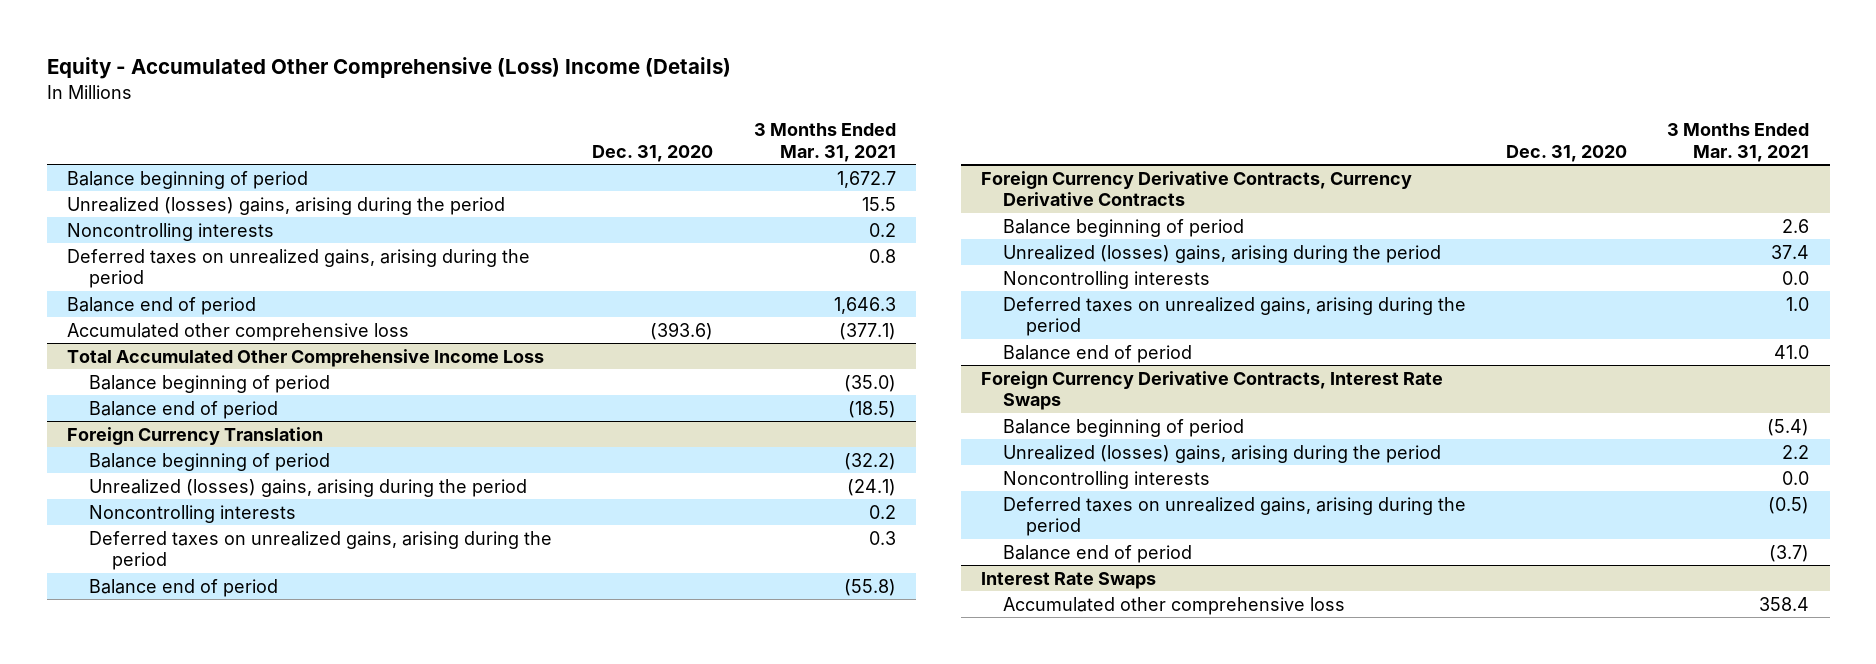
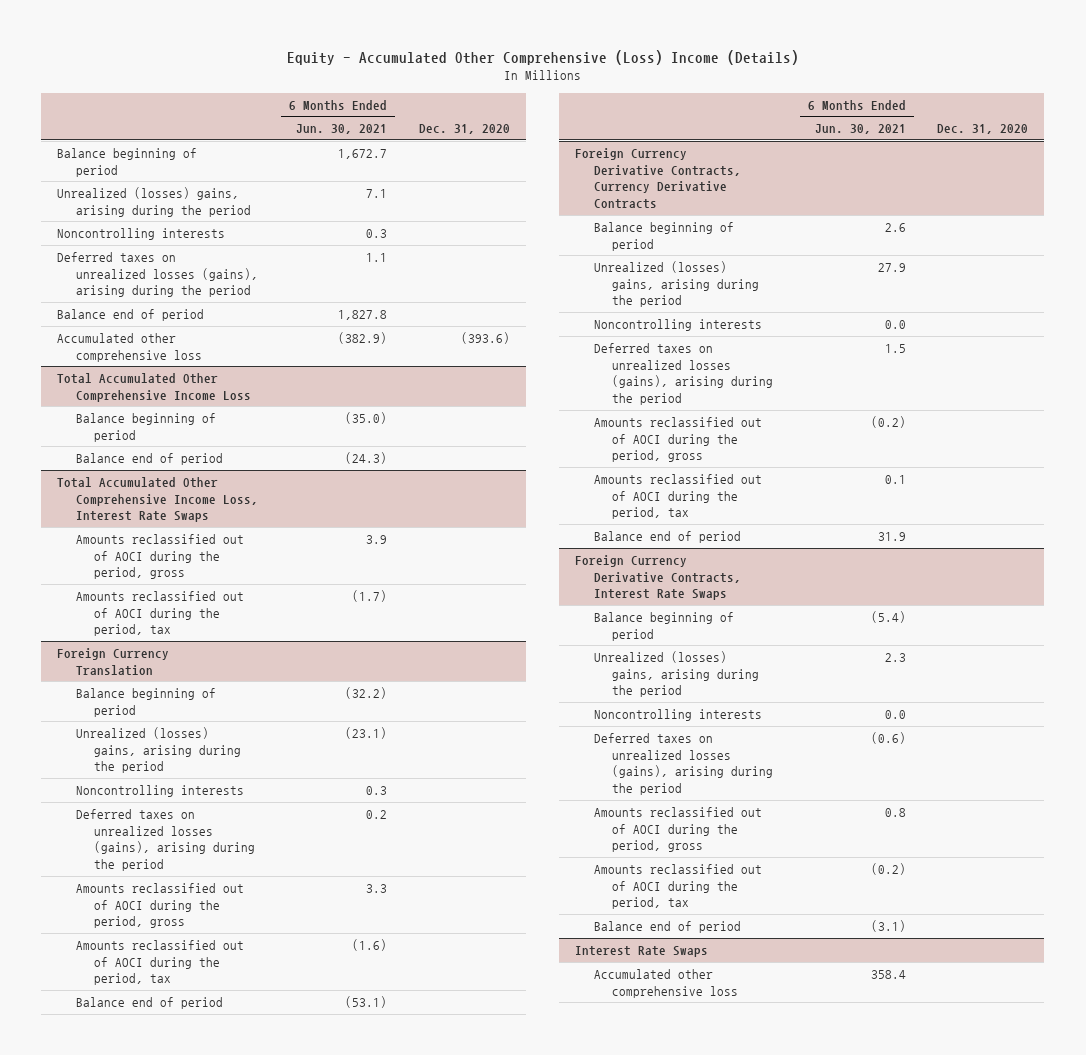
- | Dec. 31, 2020 | 3 Months Ended Mar. 31, 2021
+ | 6 Months Ended Jun. 30, 2021 | Dec. 31, 2020
- Deferred taxes on unrealized gains, arising during the period | | 0.8
+ Deferred taxes on unrealized losses (gains), arising during the period | 1.1 |
+ Total Accumulated Other Comprehensive Income Loss, Interest Rate Swaps
+ Amounts reclassified out of AOCI during the period, gross | 3.9 |
+ Amounts reclassified out of AOCI during the period, tax | (1.7) |
@ Foreign Currency Translation
- Deferred taxes on unrealized gains, arising during the period | | 0.3
+ Deferred taxes on unrealized losses (gains), arising during the period | 0.2 |
+ Amounts reclassified out of AOCI during the period, gross | 3.3 |
+ Amounts reclassified out of AOCI during the period, tax | (1.6) |
@ Foreign Currency Derivative Contracts, Currency Derivative Contracts
- Deferred taxes on unrealized gains, arising during the period | | 1.0
+ Deferred taxes on unrealized losses (gains), arising during the period | 1.5 |
+ Amounts reclassified out of AOCI during the period, gross | (0.2) |
+ Amounts reclassified out of AOCI during the period, tax | 0.1 |
@ Foreign Currency Derivative Contracts, Interest Rate Swaps
- Deferred taxes on unrealized gains, arising during the period | | (0.5)
+ Deferred taxes on unrealized losses (gains), arising during the period | (0.6) |
+ Amounts reclassified out of AOCI during the period, gross | 0.8 |
+ Amounts reclassified out of AOCI during the period, tax | (0.2) |

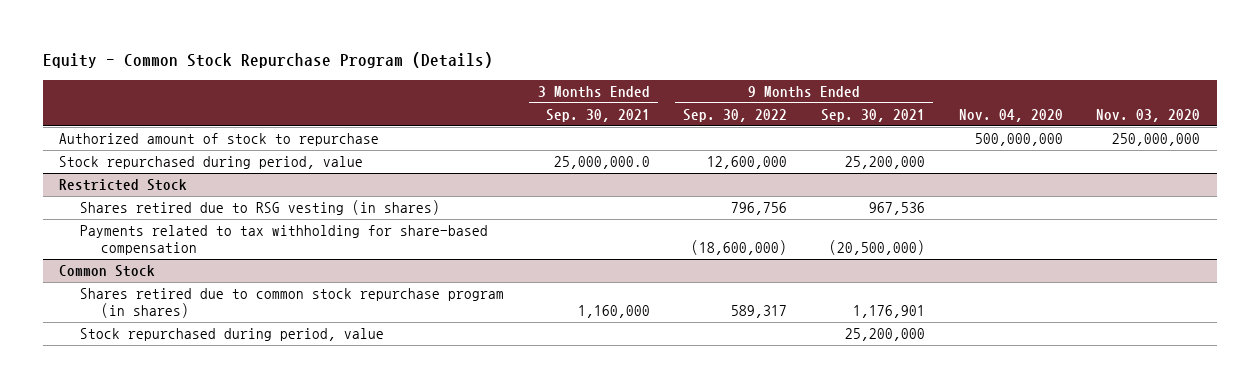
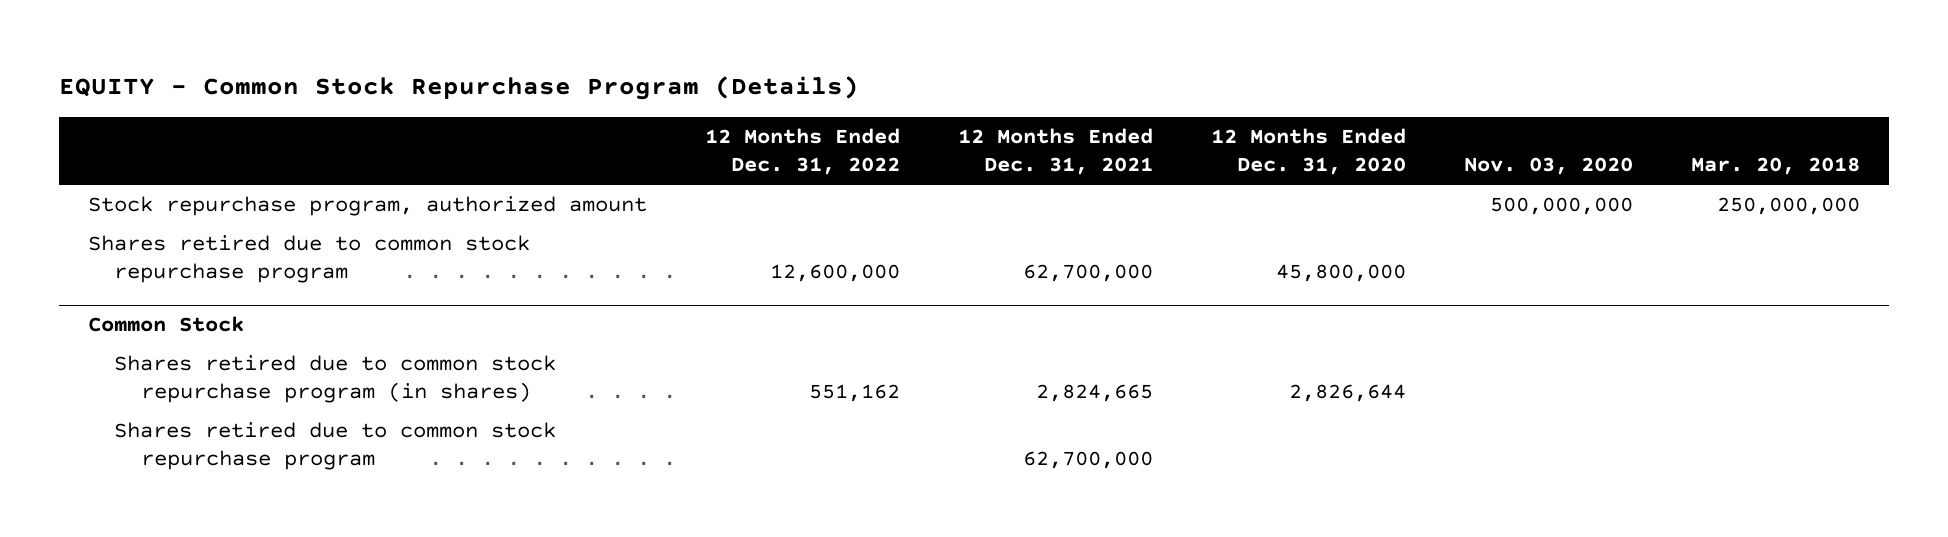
- Equity - Common Stock Repurchase Program (Details)
+ EQUITY - Common Stock Repurchase Program (Details)
- | 3 Months Ended Sep. 30, 2021 | 9 Months Ended Sep. 30, 2022 | 9 Months Ended Sep. 30, 2021 | Nov. 04, 2020 | Nov. 03, 2020
+ | 12 Months Ended Dec. 31, 2022 | 12 Months Ended Dec. 31, 2021 | 12 Months Ended Dec. 31, 2020 | Nov. 03, 2020 | Mar. 20, 2018
- Authorized amount of stock to repurchase | | | | 500,000,000 | 250,000,000
- Stock repurchased during period, value | 25,000,000.0 | 12,600,000 | 25,200,000 | |
- Restricted Stock
- Shares retired due to RSG vesting (in shares) | | 796,756 | 967,536 | |
- Payments related to tax withholding for share-based compensation | | (18,600,000) | (20,500,000) | |
+ Stock repurchase program, authorized amount | | | | 500,000,000 | 250,000,000
+ Shares retired due to common stock repurchase program | 12,600,000 | 62,700,000 | 45,800,000 | |
@ Common Stock
- Stock repurchased during period, value | | | 25,200,000 | |
+ Shares retired due to common stock repurchase program | | 62,700,000 | | |

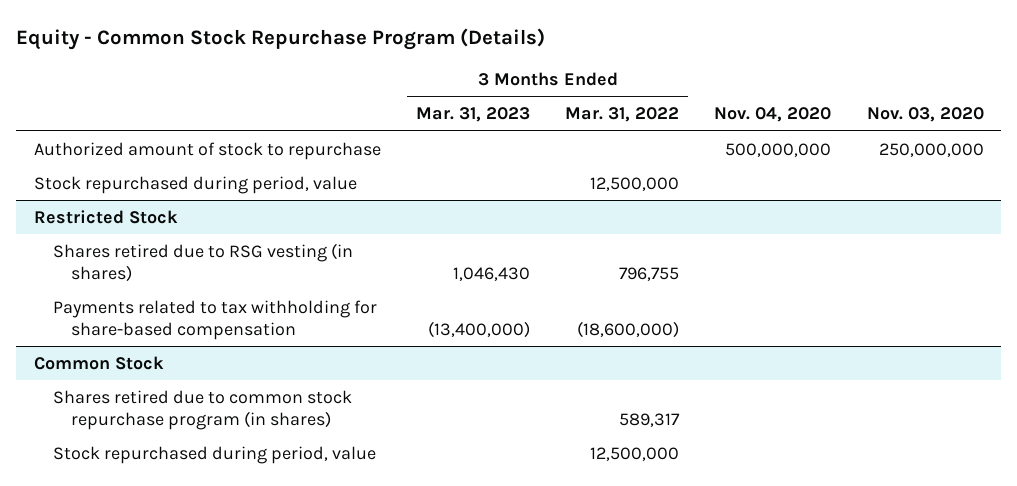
- EQUITY - Common Stock Repurchase Program (Details)
+ Equity - Common Stock Repurchase Program (Details)
- | 12 Months Ended Dec. 31, 2022 | 12 Months Ended Dec. 31, 2021 | 12 Months Ended Dec. 31, 2020 | Nov. 03, 2020 | Mar. 20, 2018
+ | 3 Months Ended Mar. 31, 2023 | 3 Months Ended Mar. 31, 2022 | Nov. 04, 2020 | Nov. 03, 2020
- Stock repurchase program, authorized amount | | | | 500,000,000 | 250,000,000
- Shares retired due to common stock repurchase program | 12,600,000 | 62,700,000 | 45,800,000 | |
+ Authorized amount of stock to repurchase | | | 500,000,000 | 250,000,000
+ Stock repurchased during period, value | | 12,500,000 | |
+ Restricted Stock
+ Shares retired due to RSG vesting (in shares) | 1,046,430 | 796,755 | |
+ Payments related to tax withholding for share-based compensation | (13,400,000) | (18,600,000) | |
@ Common Stock
- Shares retired due to common stock repurchase program | | 62,700,000 | | |
+ Stock repurchased during period, value | | 12,500,000 | |

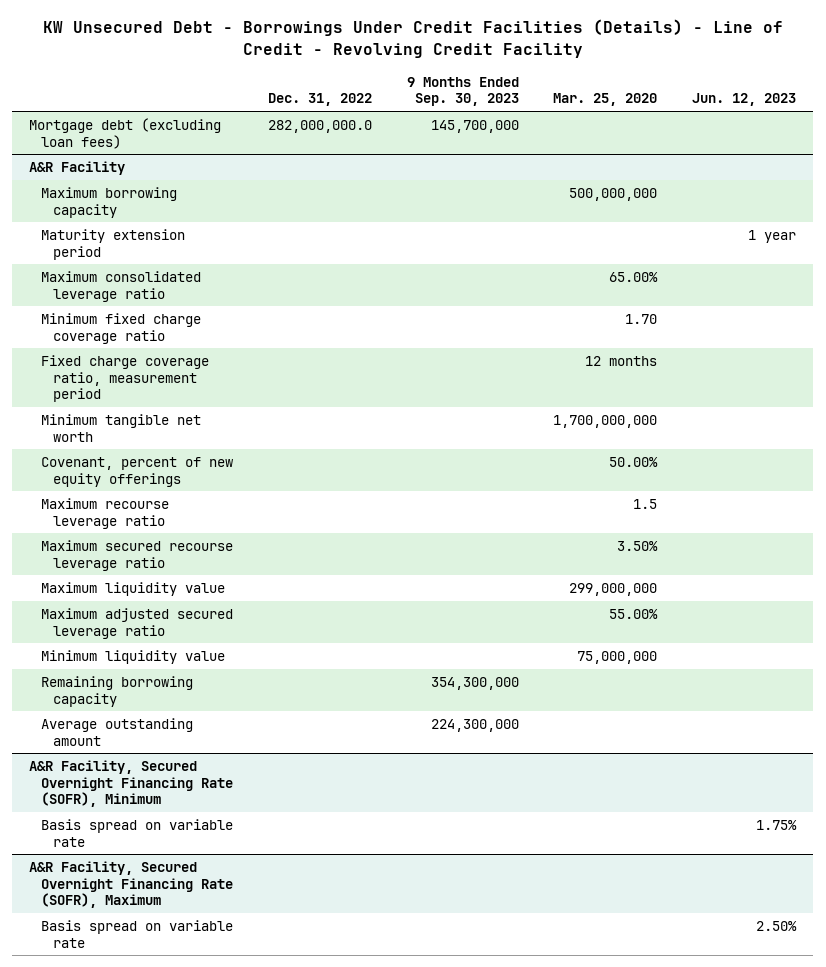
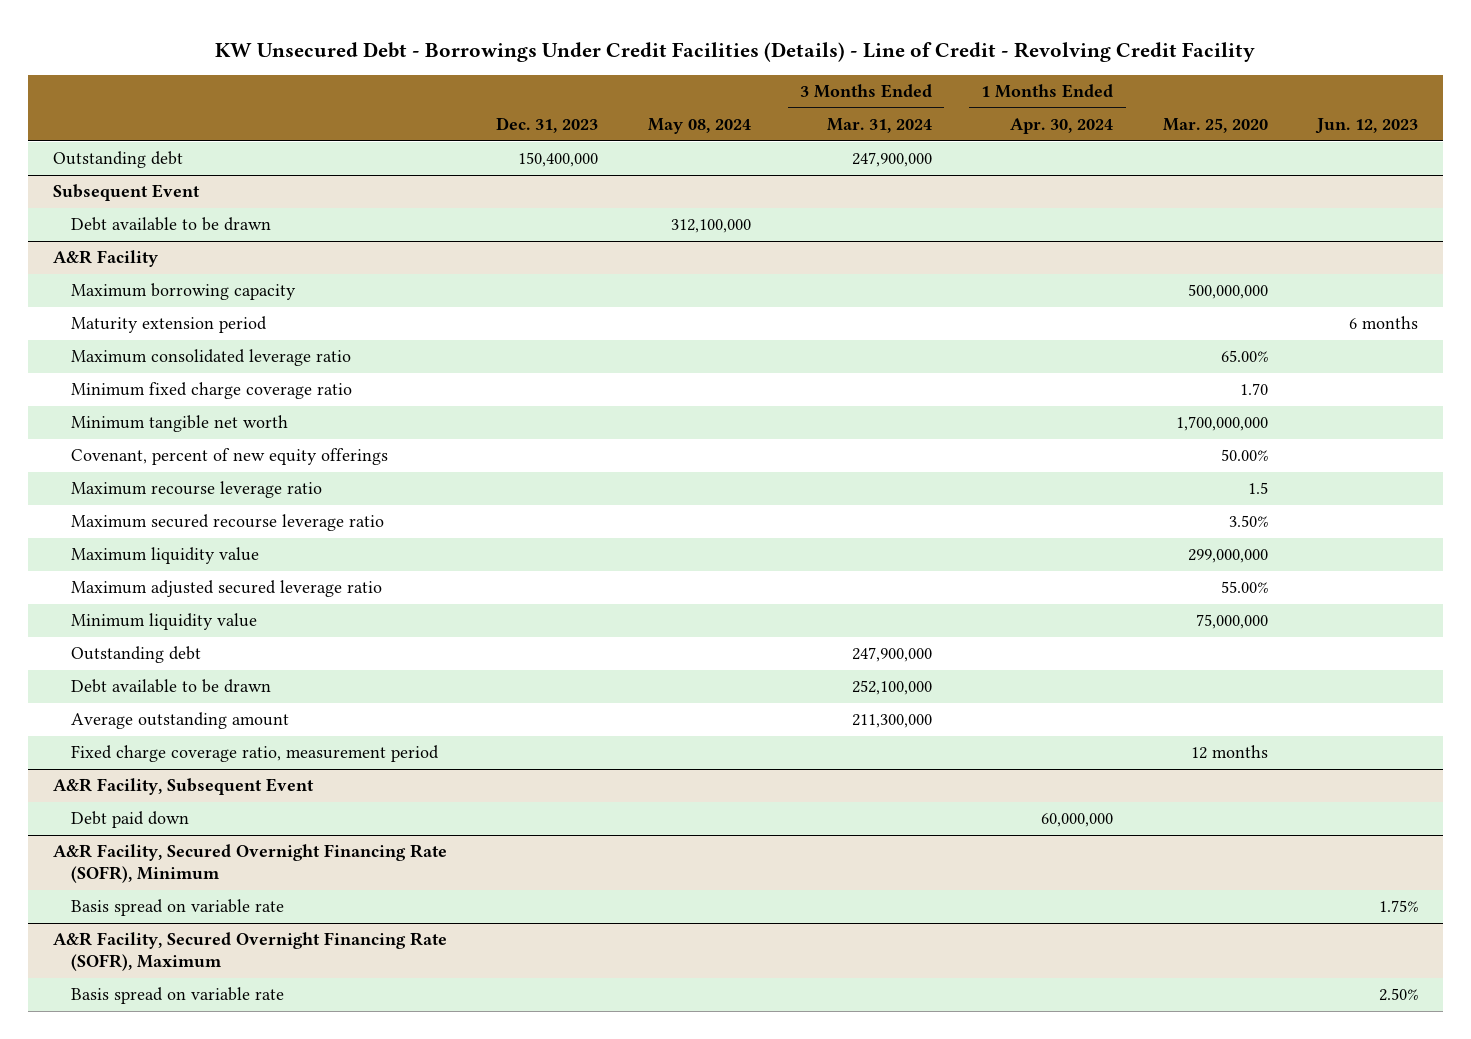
- | Dec. 31, 2022 | 9 Months Ended Sep. 30, 2023 | Mar. 25, 2020 | Jun. 12, 2023
+ | Dec. 31, 2023 | May 08, 2024 | 3 Months Ended Mar. 31, 2024 | 1 Months Ended Apr. 30, 2024 | Mar. 25, 2020 | Jun. 12, 2023
- Mortgage debt (excluding loan fees) | 282,000,000.0 | 145,700,000 | |
+ Outstanding debt | 150,400,000 | | 247,900,000 | | |
+ Subsequent Event
+ Debt available to be drawn | | 312,100,000 | | | |
@ A&R Facility
- Maturity extension period | | | | 1 year
+ Maturity extension period | | | | | | 6 months
- Remaining borrowing capacity | | 354,300,000 | |
+ Outstanding debt | | | 247,900,000 | | |
+ Debt available to be drawn | | | 252,100,000 | | |
moved down: Fixed charge coverage ratio, measurement period | | | | | 12 months |
+ A&R Facility, Subsequent Event
+ Debt paid down | | | | 60,000,000 | |

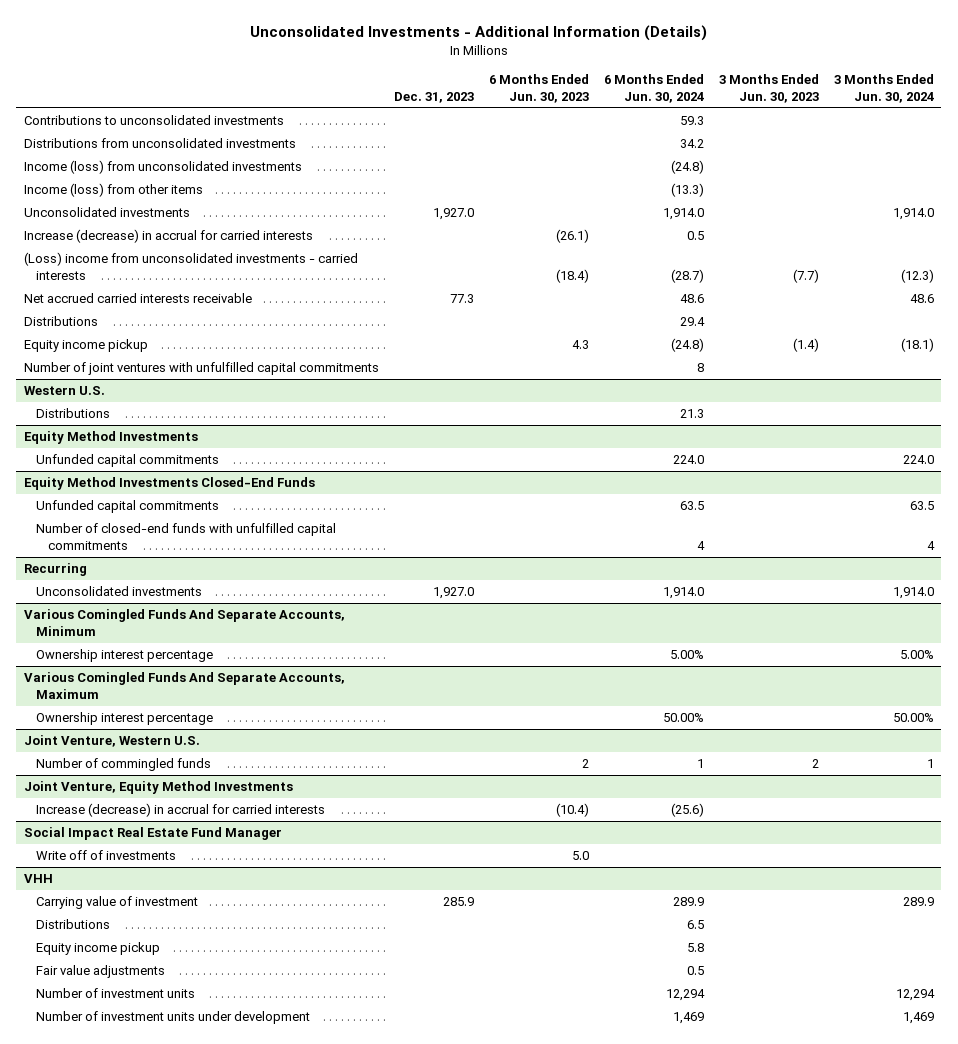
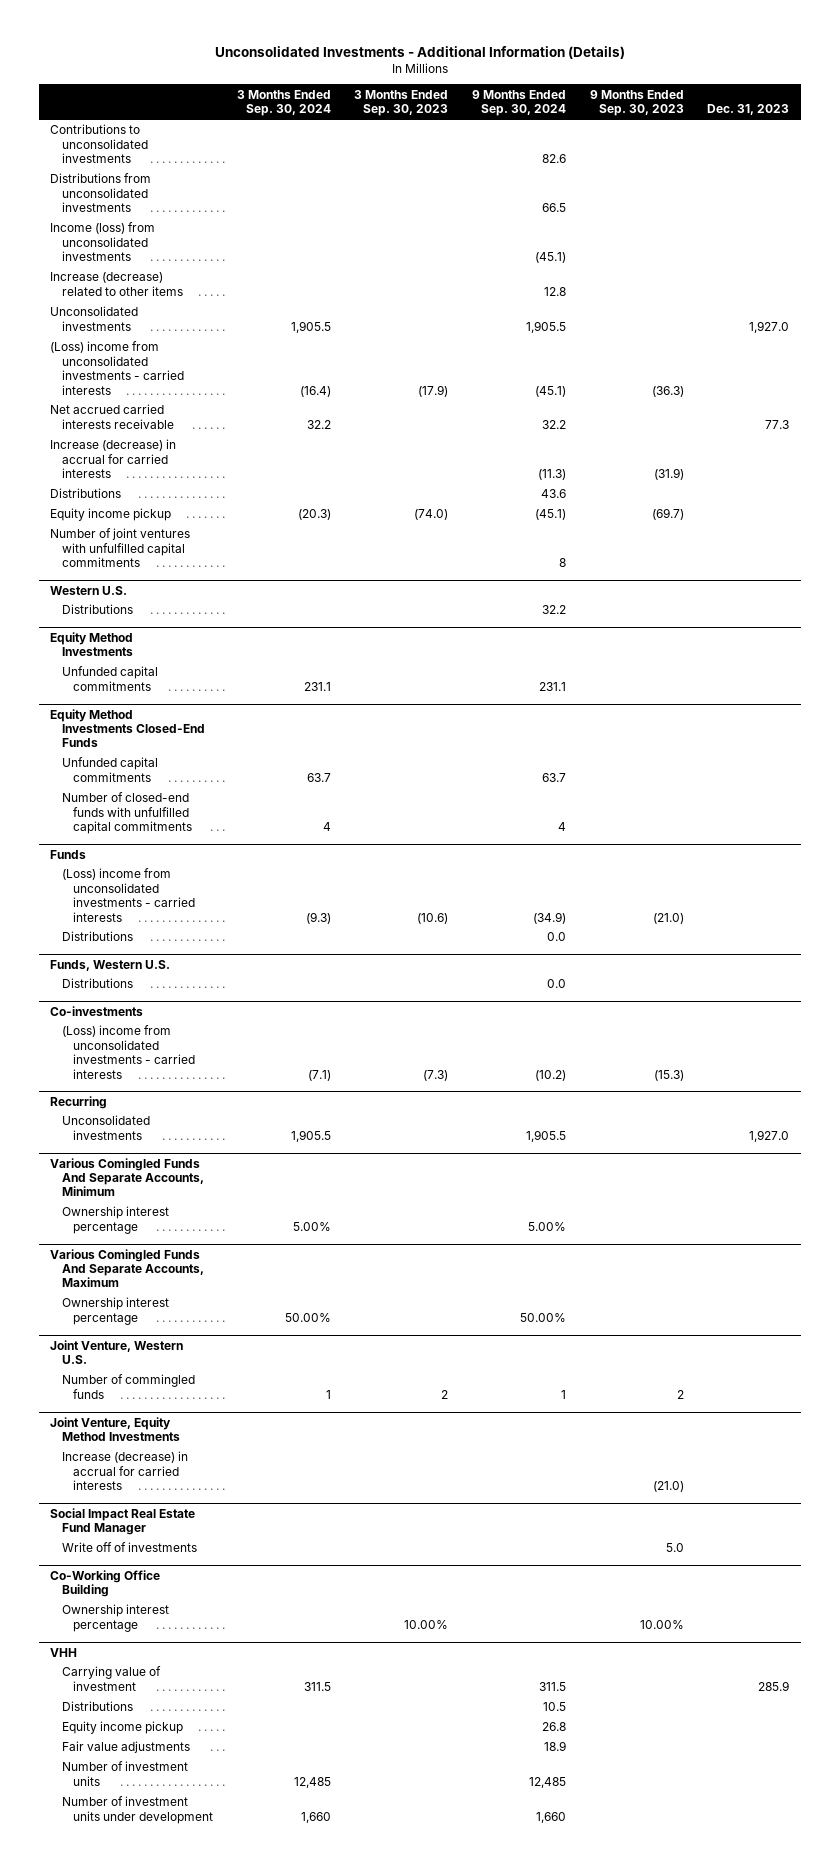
- | Dec. 31, 2023 | 6 Months Ended Jun. 30, 2023 | 6 Months Ended Jun. 30, 2024 | 3 Months Ended Jun. 30, 2023 | 3 Months Ended Jun. 30, 2024
+ | 3 Months Ended Sep. 30, 2024 | 3 Months Ended Sep. 30, 2023 | 9 Months Ended Sep. 30, 2024 | 9 Months Ended Sep. 30, 2023 | Dec. 31, 2023
- Income (loss) from other items | | | (13.3) | |
+ Increase (decrease) related to other items | | | 12.8 | |
moved down: Increase (decrease) in accrual for carried interests | | | (11.3) | (31.9) |
+ Funds
+ (Loss) income from unconsolidated investments - carried interests | (9.3) | (10.6) | (34.9) | (21.0) |
+ Distributions | | | 0.0 | |
+ Funds, Western U.S.
+ Distributions | | | 0.0 | |
+ Co-investments
+ (Loss) income from unconsolidated investments - carried interests | (7.1) | (7.3) | (10.2) | (15.3) |
+ Co-Working Office Building
+ Ownership interest percentage | | 10.00% | | 10.00% |

